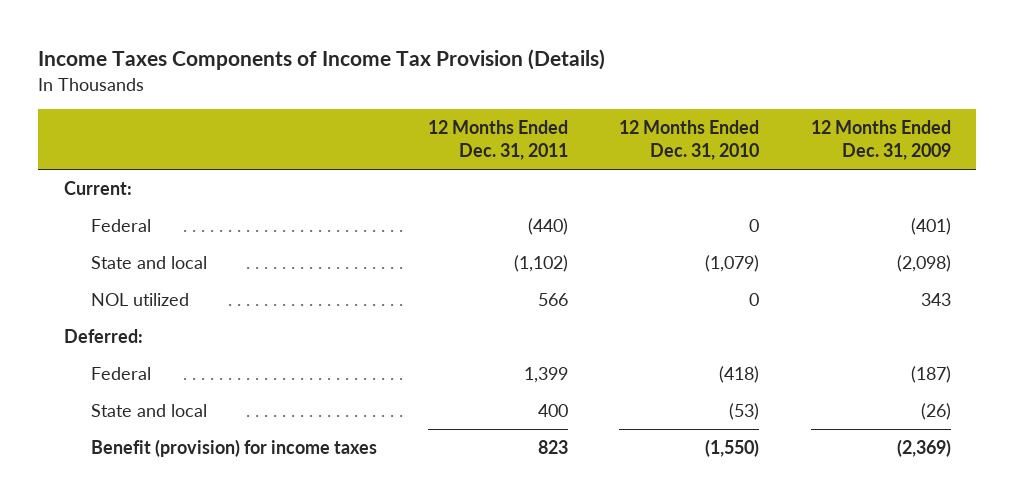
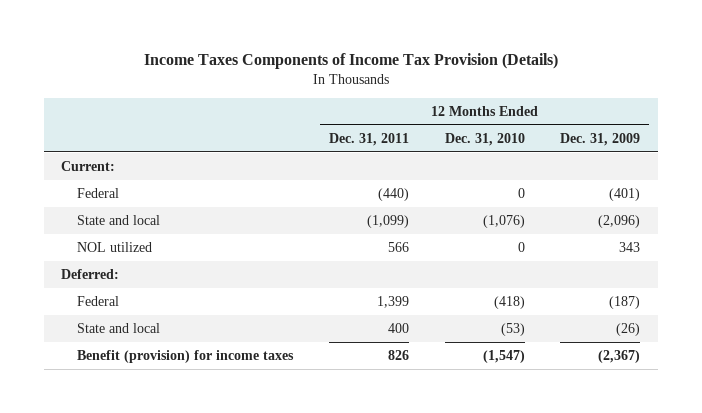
- State and local | (1,102) | (1,079) | (2,098)
+ State and local | (1,099) | (1,076) | (2,096)
- Benefit (provision) for income taxes | 823 | (1,550) | (2,369)
+ Benefit (provision) for income taxes | 826 | (1,547) | (2,367)

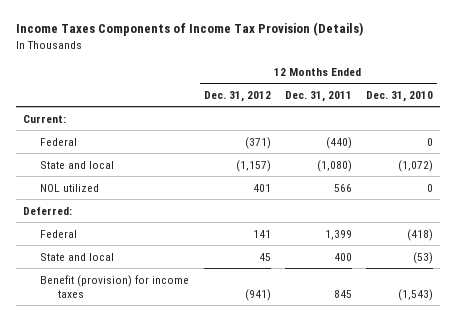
- | 12 Months Ended Dec. 31, 2011 | 12 Months Ended Dec. 31, 2010 | 12 Months Ended Dec. 31, 2009
+ | 12 Months Ended Dec. 31, 2012 | 12 Months Ended Dec. 31, 2011 | 12 Months Ended Dec. 31, 2010
- State and local | (1,099) | (1,076) | (2,096)
+ State and local | (1,157) | (1,080) | (1,072)
- Benefit (provision) for income taxes | 826 | (1,547) | (2,367)
+ Benefit (provision) for income taxes | (941) | 845 | (1,543)

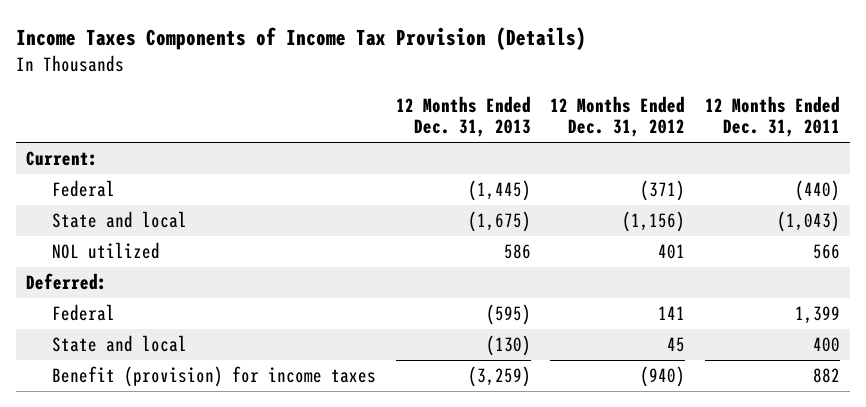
- | 12 Months Ended Dec. 31, 2012 | 12 Months Ended Dec. 31, 2011 | 12 Months Ended Dec. 31, 2010
+ | 12 Months Ended Dec. 31, 2013 | 12 Months Ended Dec. 31, 2012 | 12 Months Ended Dec. 31, 2011
- State and local | (1,157) | (1,080) | (1,072)
+ State and local | (1,675) | (1,156) | (1,043)
- Benefit (provision) for income taxes | (941) | 845 | (1,543)
+ Benefit (provision) for income taxes | (3,259) | (940) | 882

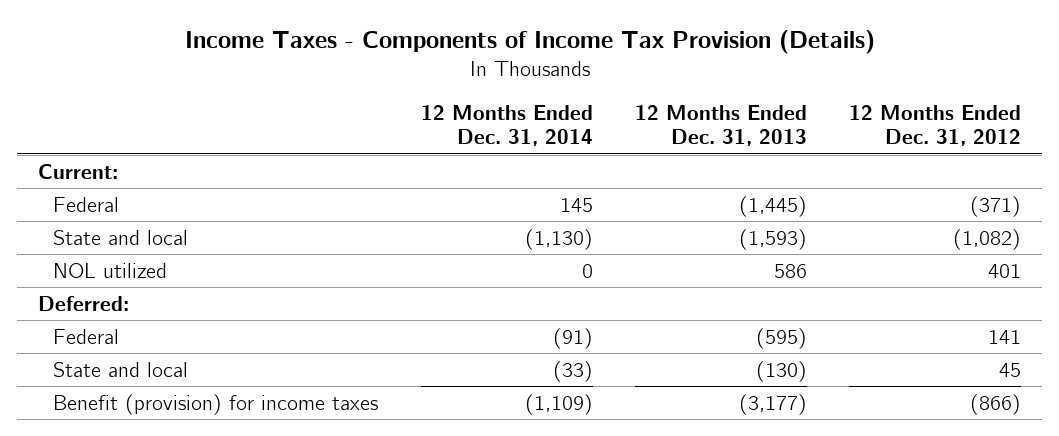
- Income Taxes Components of Income Tax Provision (Details)
+ Income Taxes - Components of Income Tax Provision (Details)
- | 12 Months Ended Dec. 31, 2013 | 12 Months Ended Dec. 31, 2012 | 12 Months Ended Dec. 31, 2011
+ | 12 Months Ended Dec. 31, 2014 | 12 Months Ended Dec. 31, 2013 | 12 Months Ended Dec. 31, 2012
- State and local | (1,675) | (1,156) | (1,043)
+ State and local | (1,130) | (1,593) | (1,082)
- Benefit (provision) for income taxes | (3,259) | (940) | 882
+ Benefit (provision) for income taxes | (1,109) | (3,177) | (866)

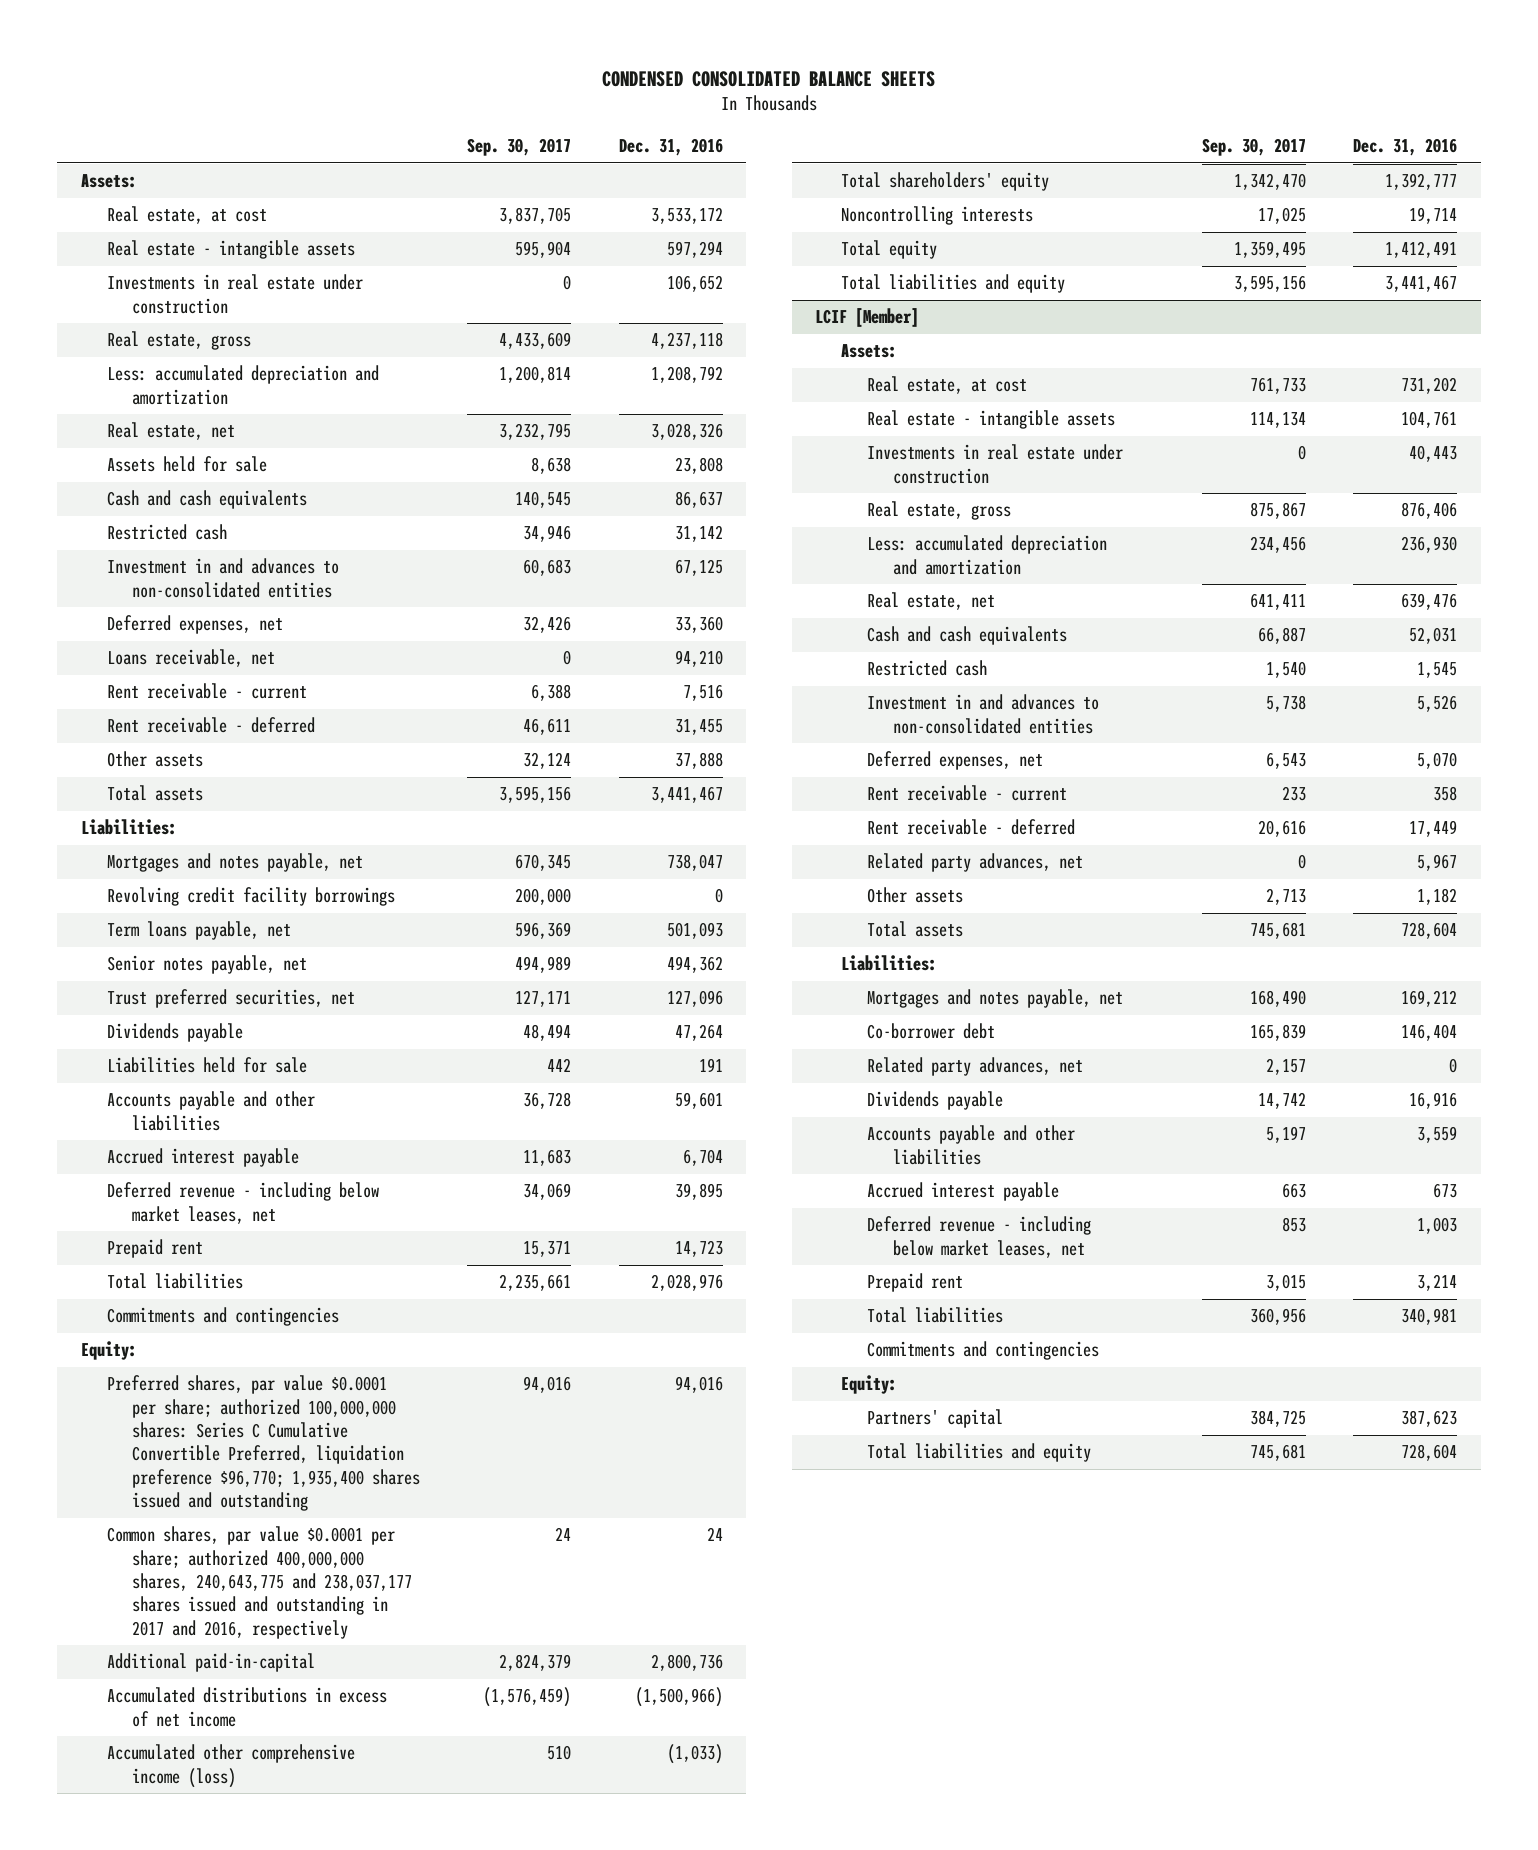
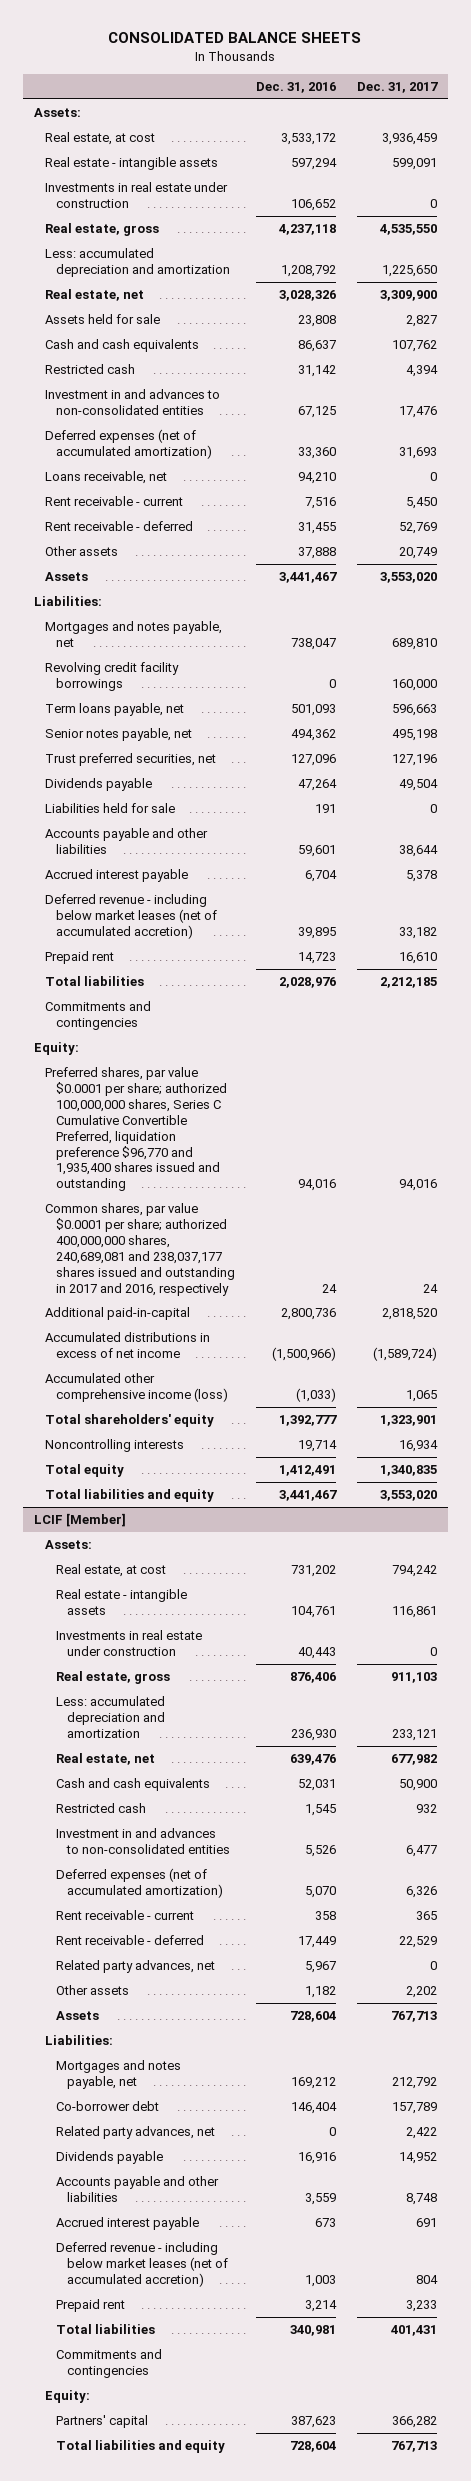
- CONDENSED CONSOLIDATED BALANCE SHEETS
+ CONSOLIDATED BALANCE SHEETS
- | Sep. 30, 2017 | Dec. 31, 2016
+ | Dec. 31, 2016 | Dec. 31, 2017
- Deferred expenses, net | 32,426 | 33,360
+ Deferred expenses (net of accumulated amortization) | 33,360 | 31,693
- Total assets | 3,595,156 | 3,441,467
+ Assets | 3,441,467 | 3,553,020
- Deferred revenue - including below market leases, net | 34,069 | 39,895
+ Deferred revenue - including below market leases (net of accumulated accretion) | 39,895 | 33,182
- Preferred shares, par value $0.0001 per share; authorized 100,000,000 shares: Series C Cumulative Convertible Preferred, liquidation preference $96,770; 1,935,400 shares issued and outstanding | 94,016 | 94,016
- Common shares, par value $0.0001 per share; authorized 400,000,000 shares, 240,643,775 and 238,037,177 shares issued and outstanding in 2017 and 2016, respectively | 24 | 24
+ Preferred shares, par value $0.0001 per share; authorized 100,000,000 shares, Series C Cumulative Convertible Preferred, liquidation preference $96,770 and 1,935,400 shares issued and outstanding | 94,016 | 94,016
+ Common shares, par value $0.0001 per share; authorized 400,000,000 shares, 240,689,081 and 238,037,177 shares issued and outstanding in 2017 and 2016, respectively | 24 | 24
@ LCIF [Member]
- Deferred expenses, net | 6,543 | 5,070
+ Deferred expenses (net of accumulated amortization) | 5,070 | 6,326
- Total assets | 745,681 | 728,604
+ Assets | 728,604 | 767,713
- Deferred revenue - including below market leases, net | 853 | 1,003
+ Deferred revenue - including below market leases (net of accumulated accretion) | 1,003 | 804

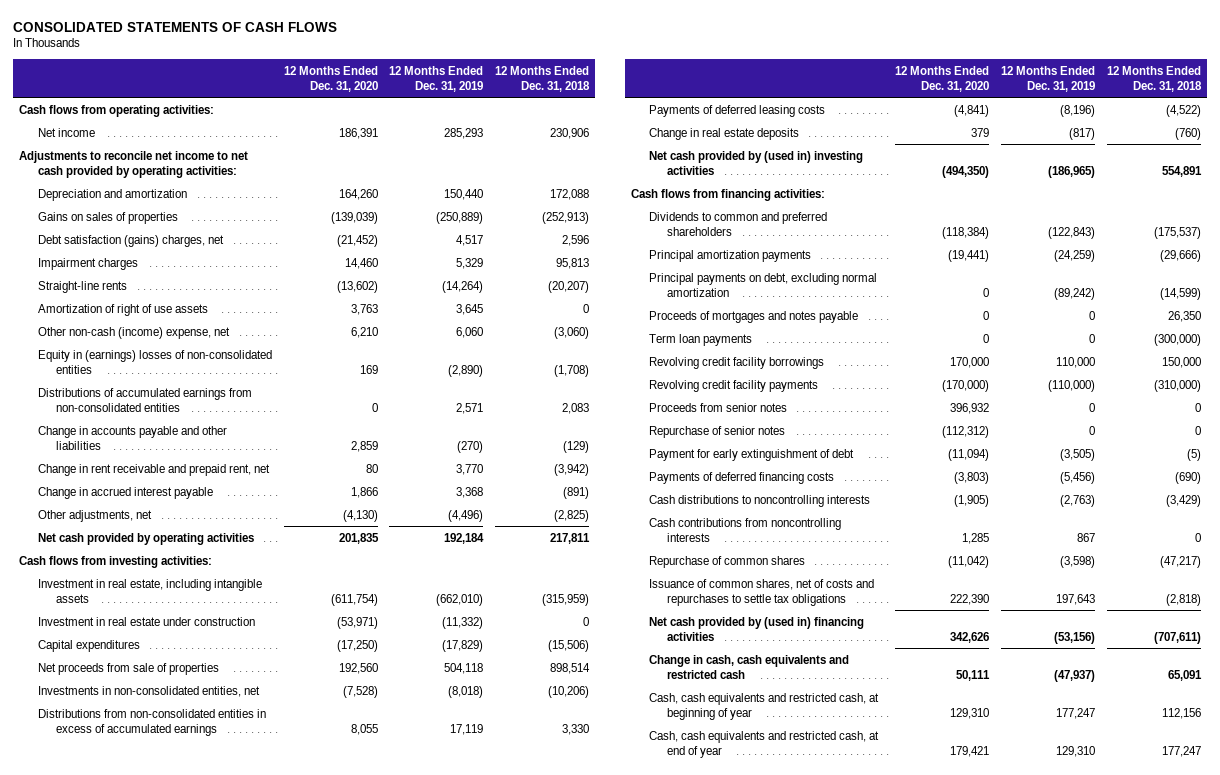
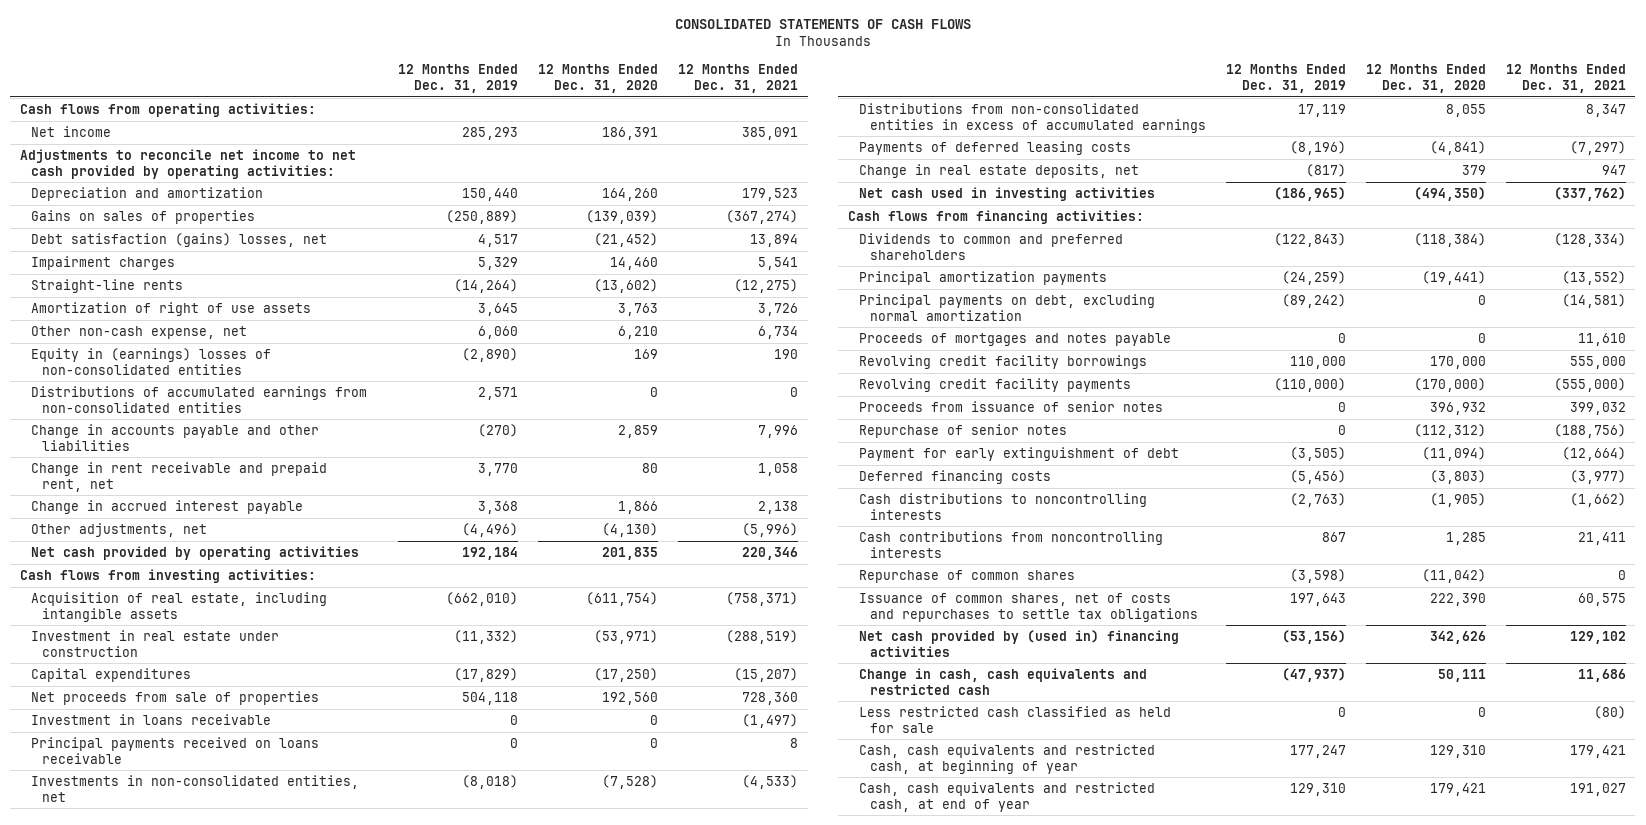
- | 12 Months Ended Dec. 31, 2020 | 12 Months Ended Dec. 31, 2019 | 12 Months Ended Dec. 31, 2018
+ | 12 Months Ended Dec. 31, 2019 | 12 Months Ended Dec. 31, 2020 | 12 Months Ended Dec. 31, 2021
- Debt satisfaction (gains) charges, net | (21,452) | 4,517 | 2,596
+ Debt satisfaction (gains) losses, net | 4,517 | (21,452) | 13,894
- Other non-cash (income) expense, net | 6,210 | 6,060 | (3,060)
+ Other non-cash expense, net | 6,060 | 6,210 | 6,734
- Investment in real estate, including intangible assets | (611,754) | (662,010) | (315,959)
+ Acquisition of real estate, including intangible assets | (662,010) | (611,754) | (758,371)
+ Investment in loans receivable | 0 | 0 | (1,497)
+ Principal payments received on loans receivable | 0 | 0 | 8
- Change in real estate deposits | 379 | (817) | (760)
- Net cash provided by (used in) investing activities | (494,350) | (186,965) | 554,891
+ Change in real estate deposits, net | (817) | 379 | 947
+ Net cash used in investing activities | (186,965) | (494,350) | (337,762)
- Term loan payments | 0 | 0 | (300,000)
- Proceeds from senior notes | 396,932 | 0 | 0
+ Proceeds from issuance of senior notes | 0 | 396,932 | 399,032
- Payments of deferred financing costs | (3,803) | (5,456) | (690)
+ Deferred financing costs | (5,456) | (3,803) | (3,977)
+ Less restricted cash classified as held for sale | 0 | 0 | (80)

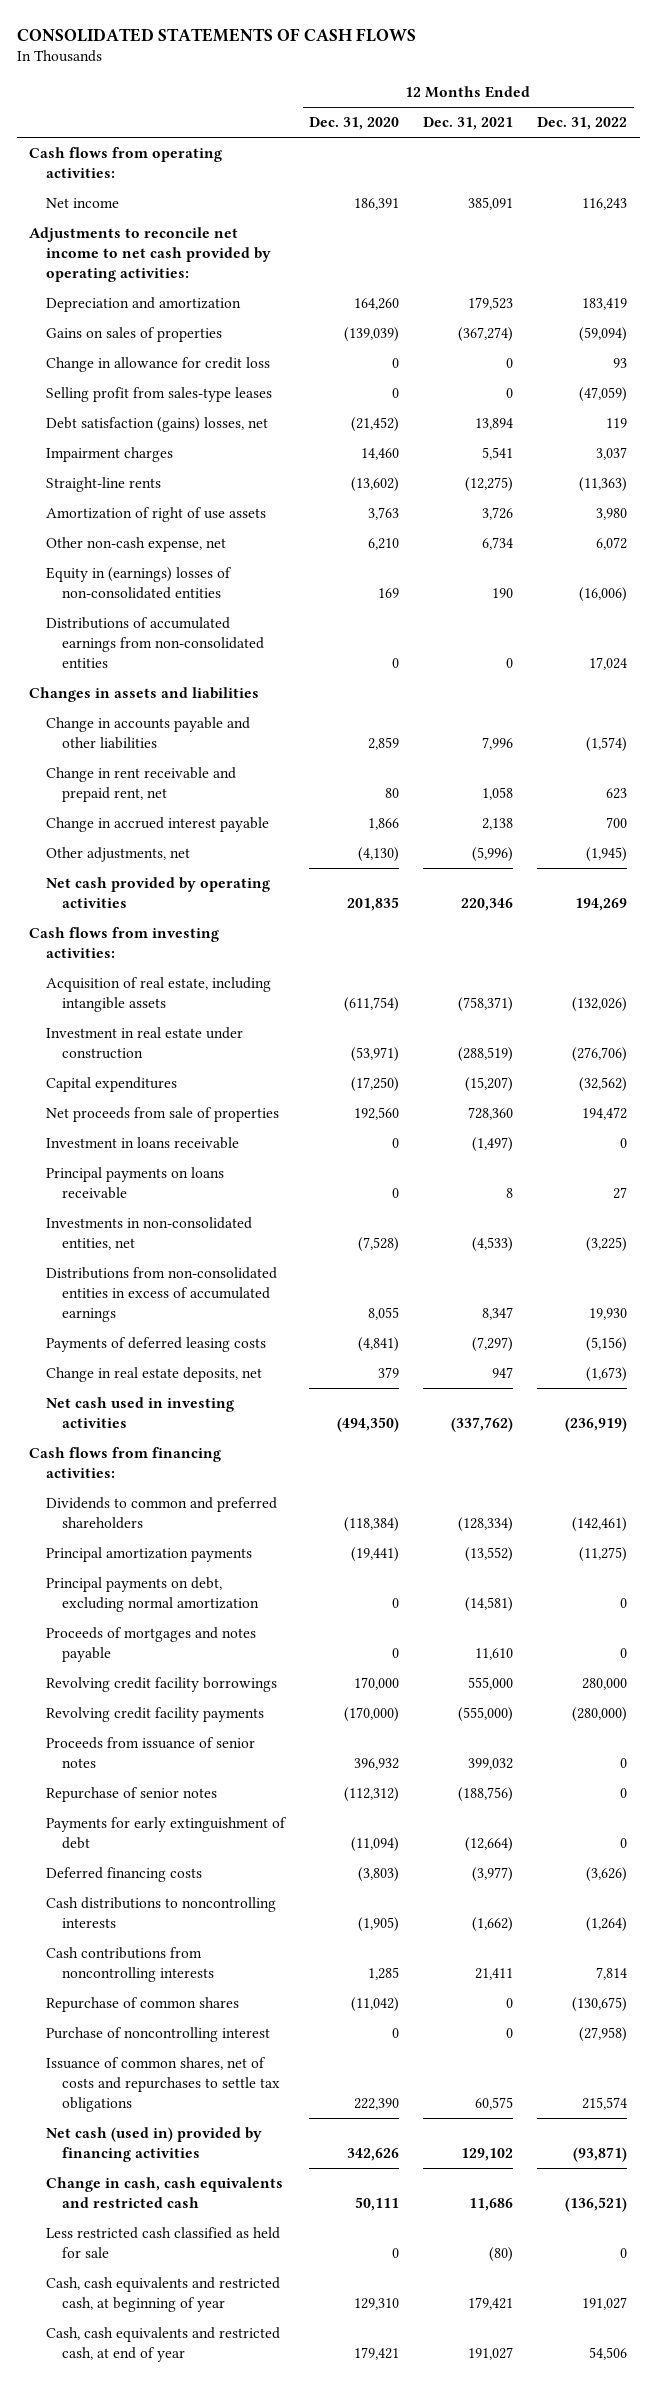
- | 12 Months Ended Dec. 31, 2019 | 12 Months Ended Dec. 31, 2020 | 12 Months Ended Dec. 31, 2021
+ | 12 Months Ended Dec. 31, 2020 | 12 Months Ended Dec. 31, 2021 | 12 Months Ended Dec. 31, 2022
+ Change in allowance for credit loss | 0 | 0 | 93
+ Selling profit from sales-type leases | 0 | 0 | (47,059)
+ Changes in assets and liabilities
- Principal payments received on loans receivable | 0 | 0 | 8
+ Principal payments on loans receivable | 0 | 8 | 27
- Payment for early extinguishment of debt | (3,505) | (11,094) | (12,664)
+ Payments for early extinguishment of debt | (11,094) | (12,664) | 0
+ Purchase of noncontrolling interest | 0 | 0 | (27,958)
- Net cash provided by (used in) financing activities | (53,156) | 342,626 | 129,102
+ Net cash (used in) provided by financing activities | 342,626 | 129,102 | (93,871)

